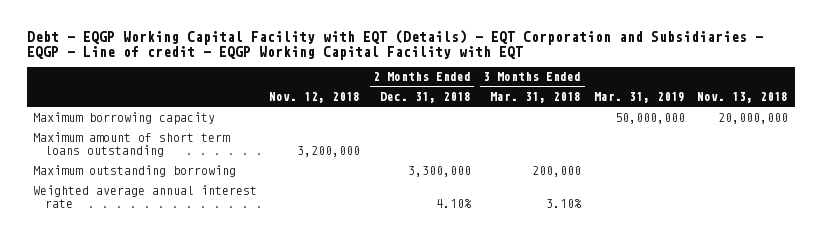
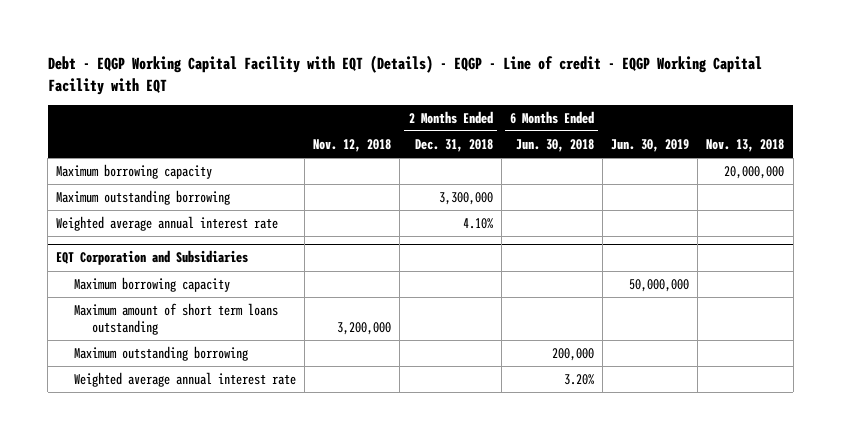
- Debt - EQGP Working Capital Facility with EQT (Details) - EQT Corporation and Subsidiaries - EQGP - Line of credit - EQGP Working Capital Facility with EQT
+ Debt - EQGP Working Capital Facility with EQT (Details) - EQGP - Line of credit - EQGP Working Capital Facility with EQT
- | Nov. 12, 2018 | 2 Months Ended Dec. 31, 2018 | 3 Months Ended Mar. 31, 2018 | Mar. 31, 2019 | Nov. 13, 2018
+ | Nov. 12, 2018 | 2 Months Ended Dec. 31, 2018 | 6 Months Ended Jun. 30, 2018 | Jun. 30, 2019 | Nov. 13, 2018
- Maximum amount of short term loans outstanding | 3,200,000 | | | |
+ EQT Corporation and Subsidiaries
+ Maximum borrowing capacity | | | | 50,000,000 |
+ Maximum amount of short term loans outstanding | 3,200,000 | | | |
+ Maximum outstanding borrowing | | | 200,000 | |
+ Weighted average annual interest rate | | | 3.20% | |

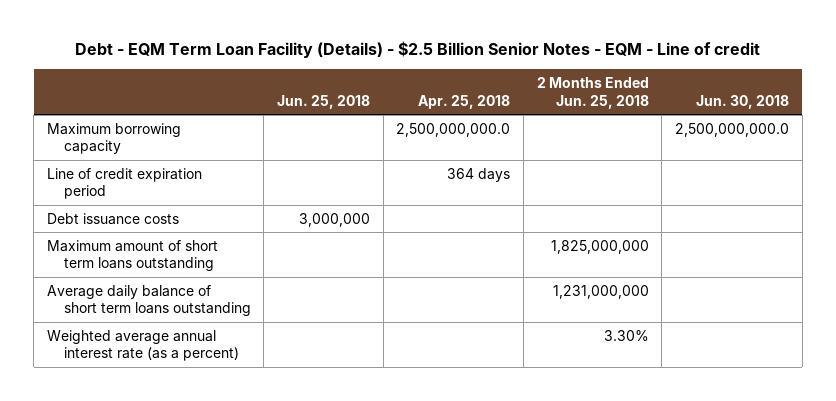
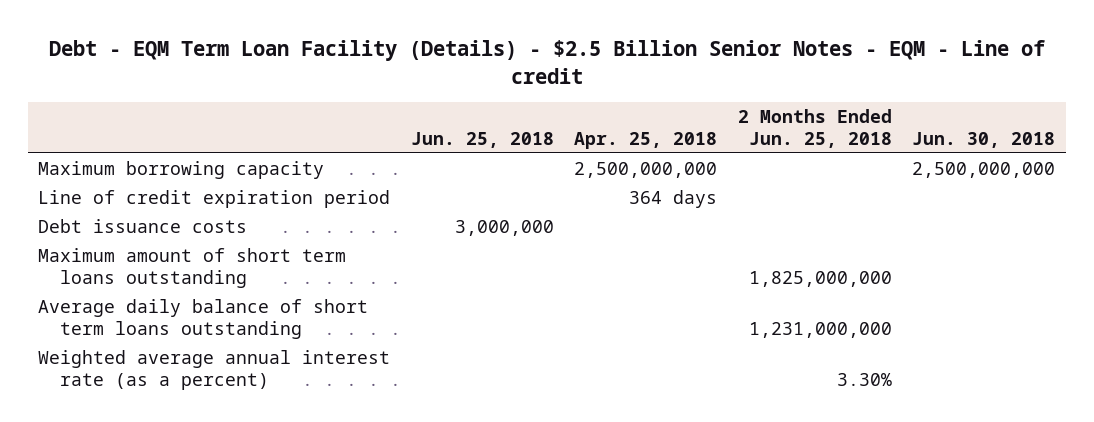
- Maximum borrowing capacity | | 2,500,000,000.0 | | 2,500,000,000.0
+ Maximum borrowing capacity | | 2,500,000,000 | | 2,500,000,000

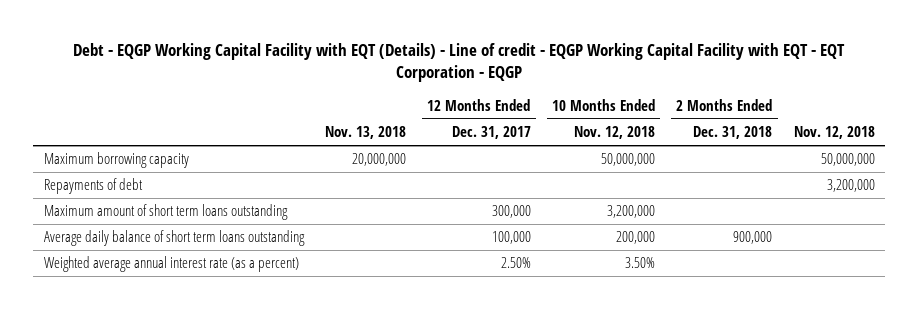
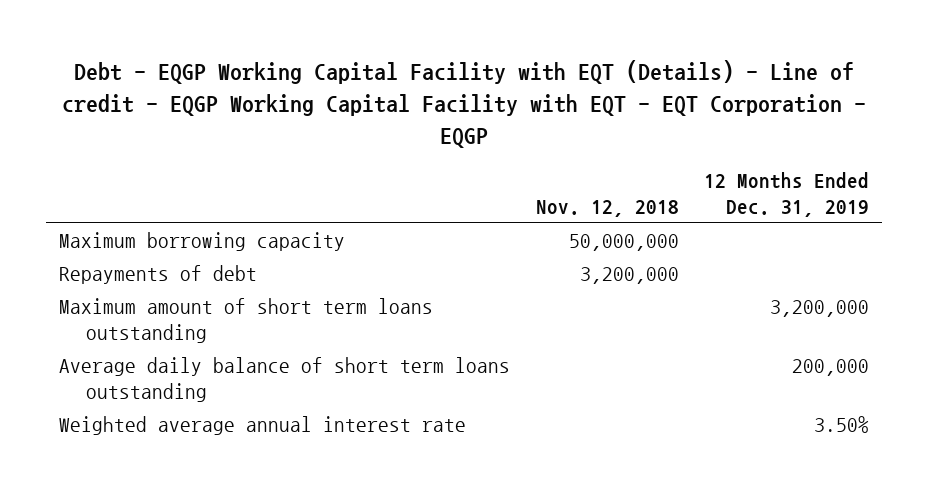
- | Nov. 13, 2018 | 12 Months Ended Dec. 31, 2017 | 10 Months Ended Nov. 12, 2018 | 2 Months Ended Dec. 31, 2018 | Nov. 12, 2018
+ | Nov. 12, 2018 | 12 Months Ended Dec. 31, 2019
- Weighted average annual interest rate (as a percent) | | 2.50% | 3.50% | |
+ Weighted average annual interest rate | | 3.50%

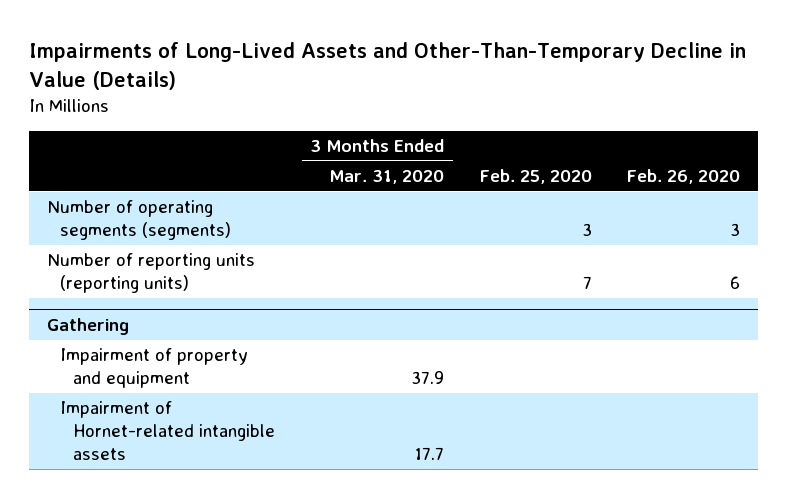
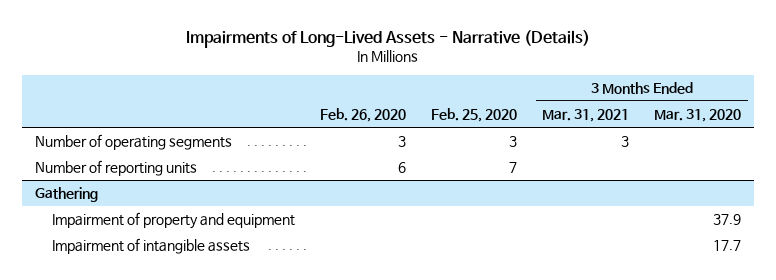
- Impairments of Long-Lived Assets and Other-Than-Temporary Decline in Value (Details)
+ Impairments of Long-Lived Assets - Narrative (Details)
- | 3 Months Ended Mar. 31, 2020 | Feb. 25, 2020 | Feb. 26, 2020
+ | Feb. 26, 2020 | Feb. 25, 2020 | 3 Months Ended Mar. 31, 2021 | 3 Months Ended Mar. 31, 2020
- Number of operating segments (segments) | | 3 | 3
- Number of reporting units (reporting units) | | 7 | 6
+ Number of operating segments | 3 | 3 | 3 |
+ Number of reporting units | 6 | 7 | |
@ Gathering
- Impairment of Hornet-related intangible assets | 17.7 | |
+ Impairment of intangible assets | | | | 17.7

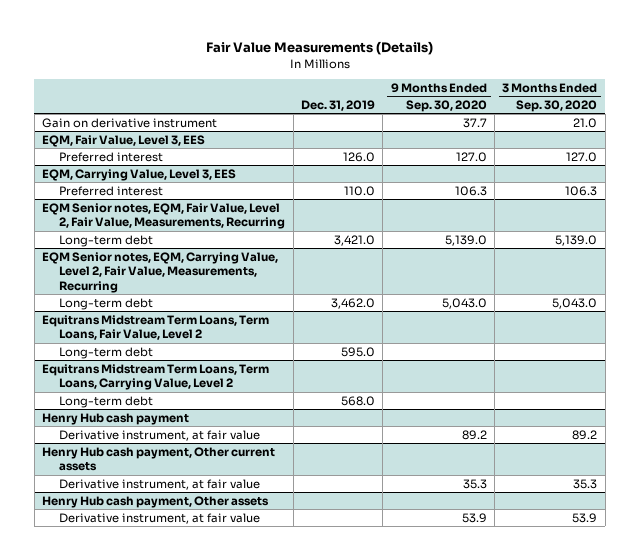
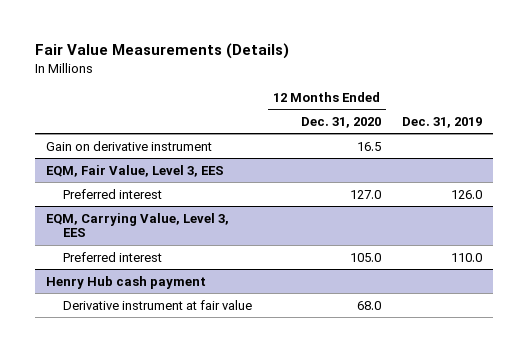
- | Dec. 31, 2019 | 9 Months Ended Sep. 30, 2020 | 3 Months Ended Sep. 30, 2020
+ | 12 Months Ended Dec. 31, 2020 | Dec. 31, 2019
- EQM Senior notes, EQM, Fair Value, Level 2, Fair Value, Measurements, Recurring
- Long-term debt | 3,421.0 | 5,139.0 | 5,139.0
- EQM Senior notes, EQM, Carrying Value, Level 2, Fair Value, Measurements, Recurring
- Long-term debt | 3,462.0 | 5,043.0 | 5,043.0
- Equitrans Midstream Term Loans, Term Loans, Fair Value, Level 2
- Long-term debt | 595.0 | |
- Equitrans Midstream Term Loans, Term Loans, Carrying Value, Level 2
- Long-term debt | 568.0 | |
@ Henry Hub cash payment
- Derivative instrument, at fair value | | 89.2 | 89.2
- Henry Hub cash payment, Other current assets
- Derivative instrument, at fair value | | 35.3 | 35.3
- Henry Hub cash payment, Other assets
- Derivative instrument, at fair value | | 53.9 | 53.9
@ Henry Hub cash payment
+ Derivative instrument at fair value | 68.0 |

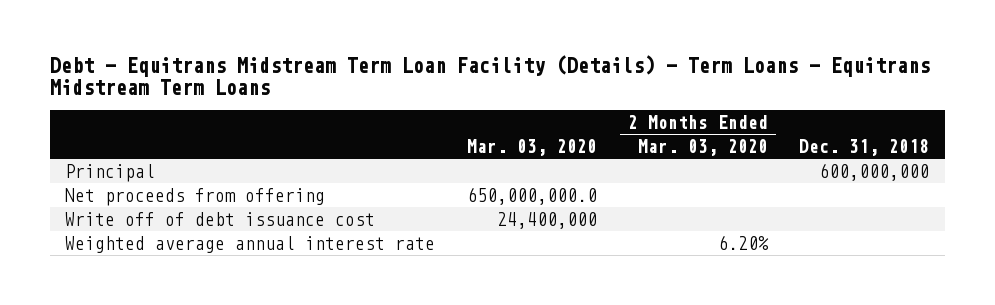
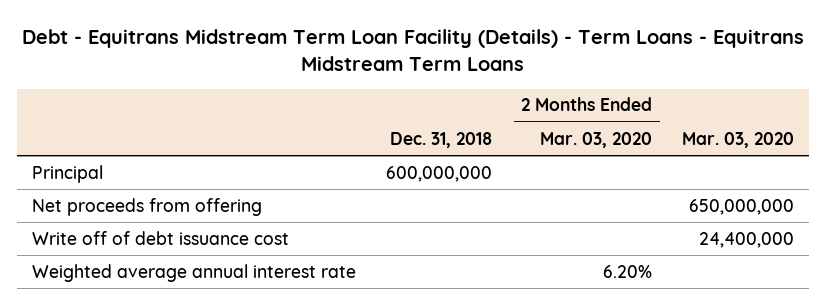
- | Mar. 03, 2020 | 2 Months Ended Mar. 03, 2020 | Dec. 31, 2018
+ | Dec. 31, 2018 | 2 Months Ended Mar. 03, 2020 | Mar. 03, 2020
- Net proceeds from offering | 650,000,000.0 | |
+ Net proceeds from offering | | | 650,000,000

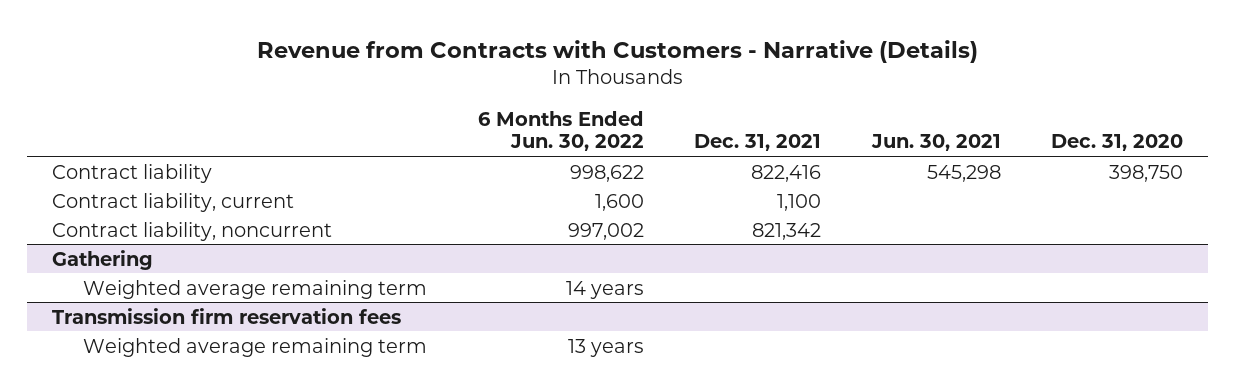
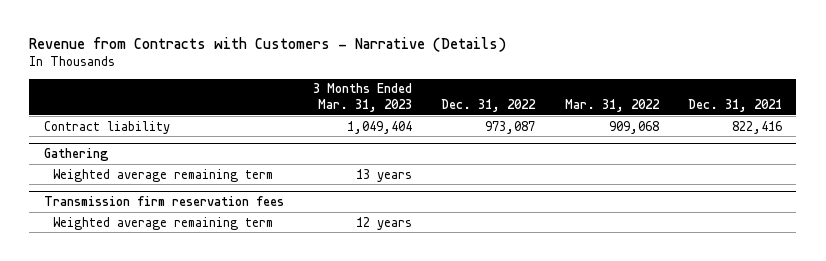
- | 6 Months Ended Jun. 30, 2022 | Dec. 31, 2021 | Jun. 30, 2021 | Dec. 31, 2020
+ | 3 Months Ended Mar. 31, 2023 | Dec. 31, 2022 | Mar. 31, 2022 | Dec. 31, 2021
- Contract liability, current | 1,600 | 1,100 | |
- Contract liability, noncurrent | 997,002 | 821,342 | |

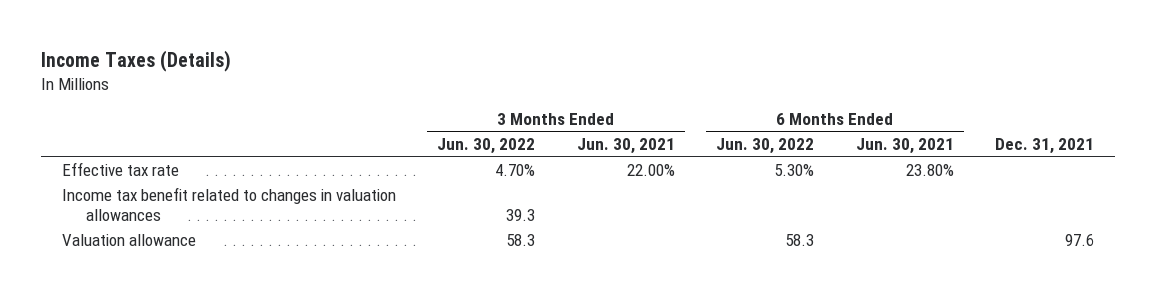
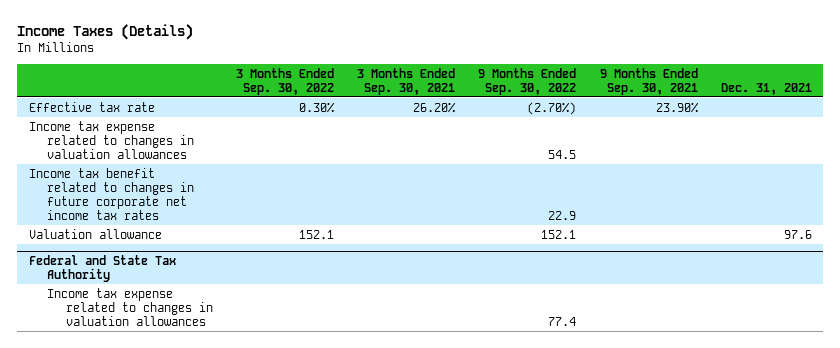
- | 3 Months Ended Jun. 30, 2022 | 3 Months Ended Jun. 30, 2021 | 6 Months Ended Jun. 30, 2022 | 6 Months Ended Jun. 30, 2021 | Dec. 31, 2021
+ | 3 Months Ended Sep. 30, 2022 | 3 Months Ended Sep. 30, 2021 | 9 Months Ended Sep. 30, 2022 | 9 Months Ended Sep. 30, 2021 | Dec. 31, 2021
- Income tax benefit related to changes in valuation allowances | 39.3 | | | |
+ Income tax expense related to changes in valuation allowances | | | 54.5 | |
+ Income tax benefit related to changes in future corporate net income tax rates | | | 22.9 | |
+ Federal and State Tax Authority
+ Income tax expense related to changes in valuation allowances | | | 77.4 | |

